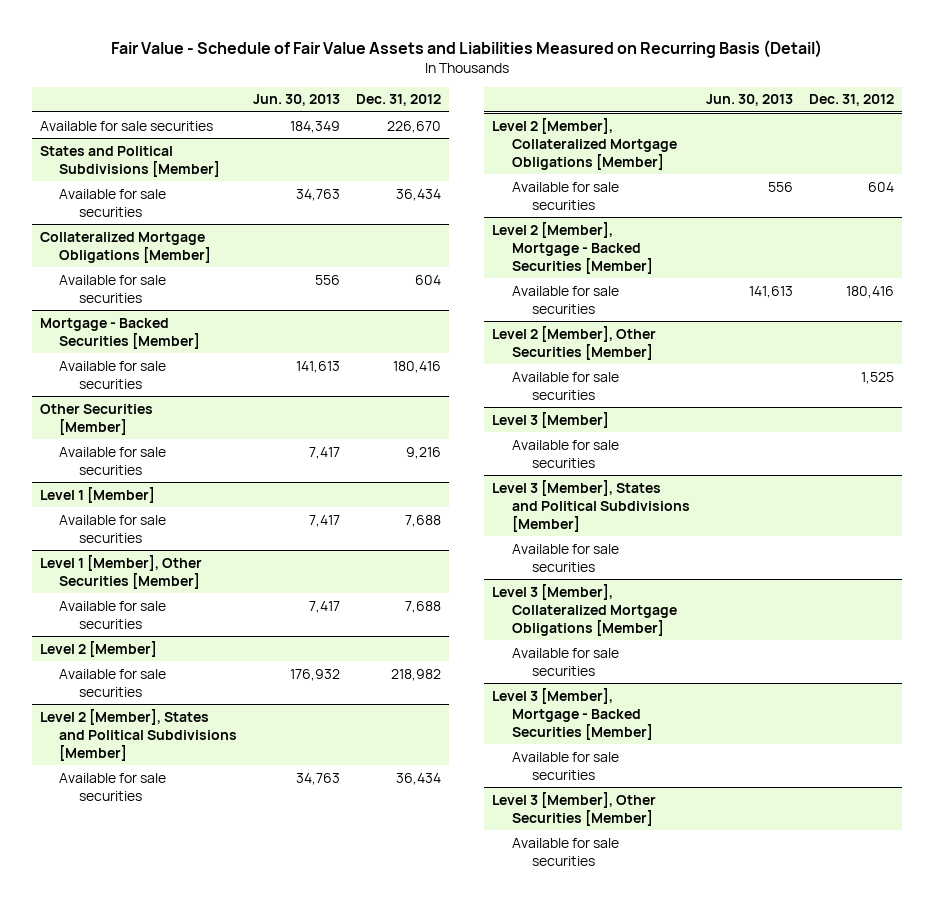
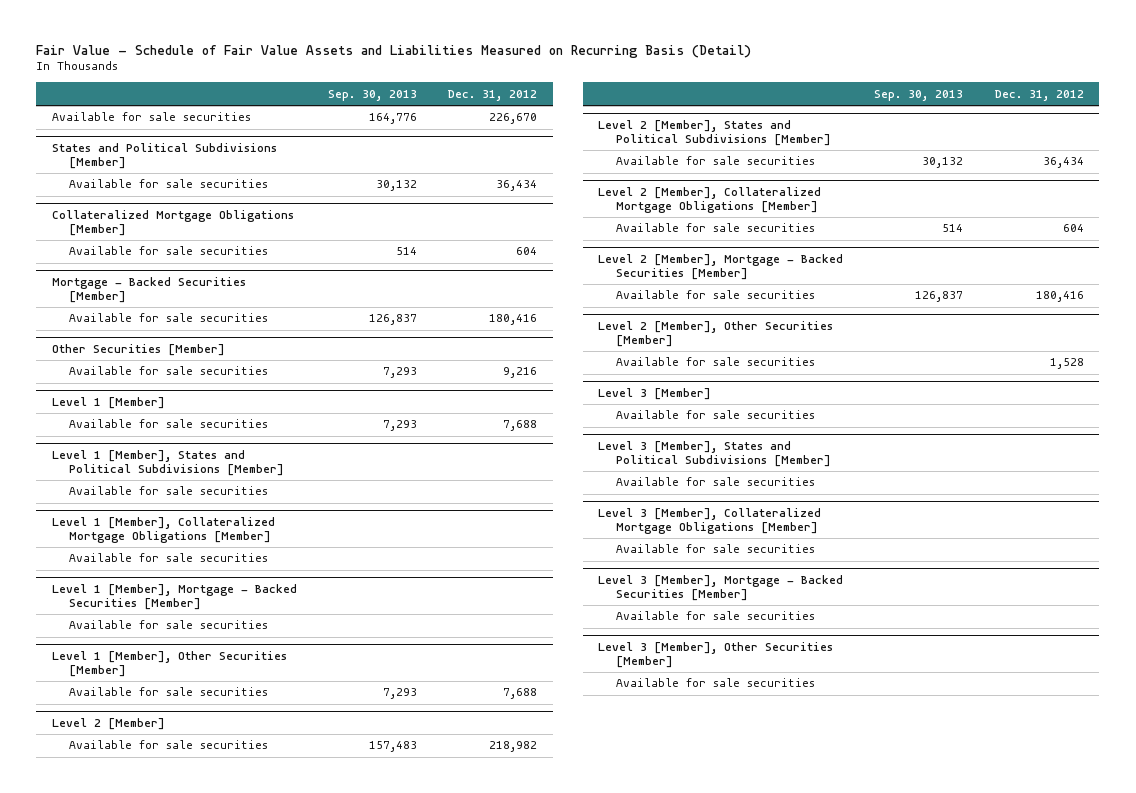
- | Jun. 30, 2013 | Dec. 31, 2012
+ | Sep. 30, 2013 | Dec. 31, 2012
+ Level 1 [Member], States and Political Subdivisions [Member]
+ Available for sale securities
+ Level 1 [Member], Collateralized Mortgage Obligations [Member]
+ Available for sale securities
+ Level 1 [Member], Mortgage - Backed Securities [Member]
+ Available for sale securities
@ Level 2 [Member], Other Securities [Member]
- Available for sale securities | | 1,525
+ Available for sale securities | | 1,528

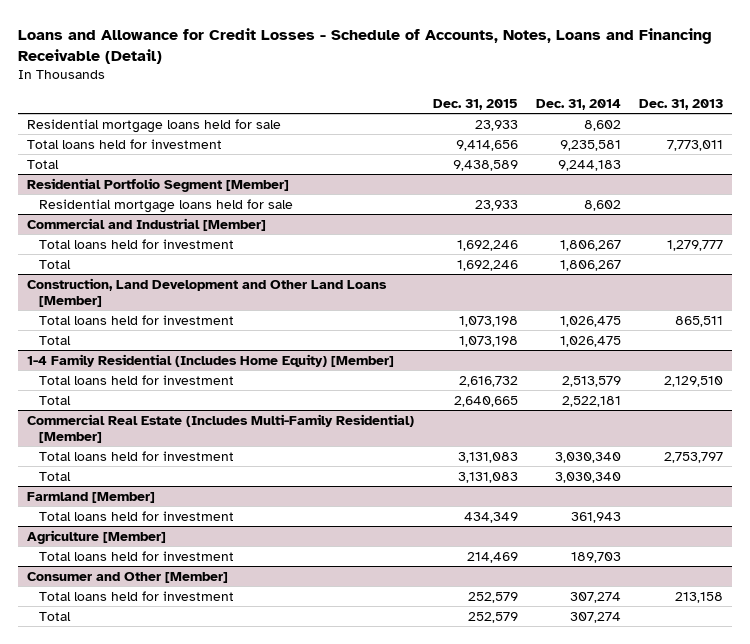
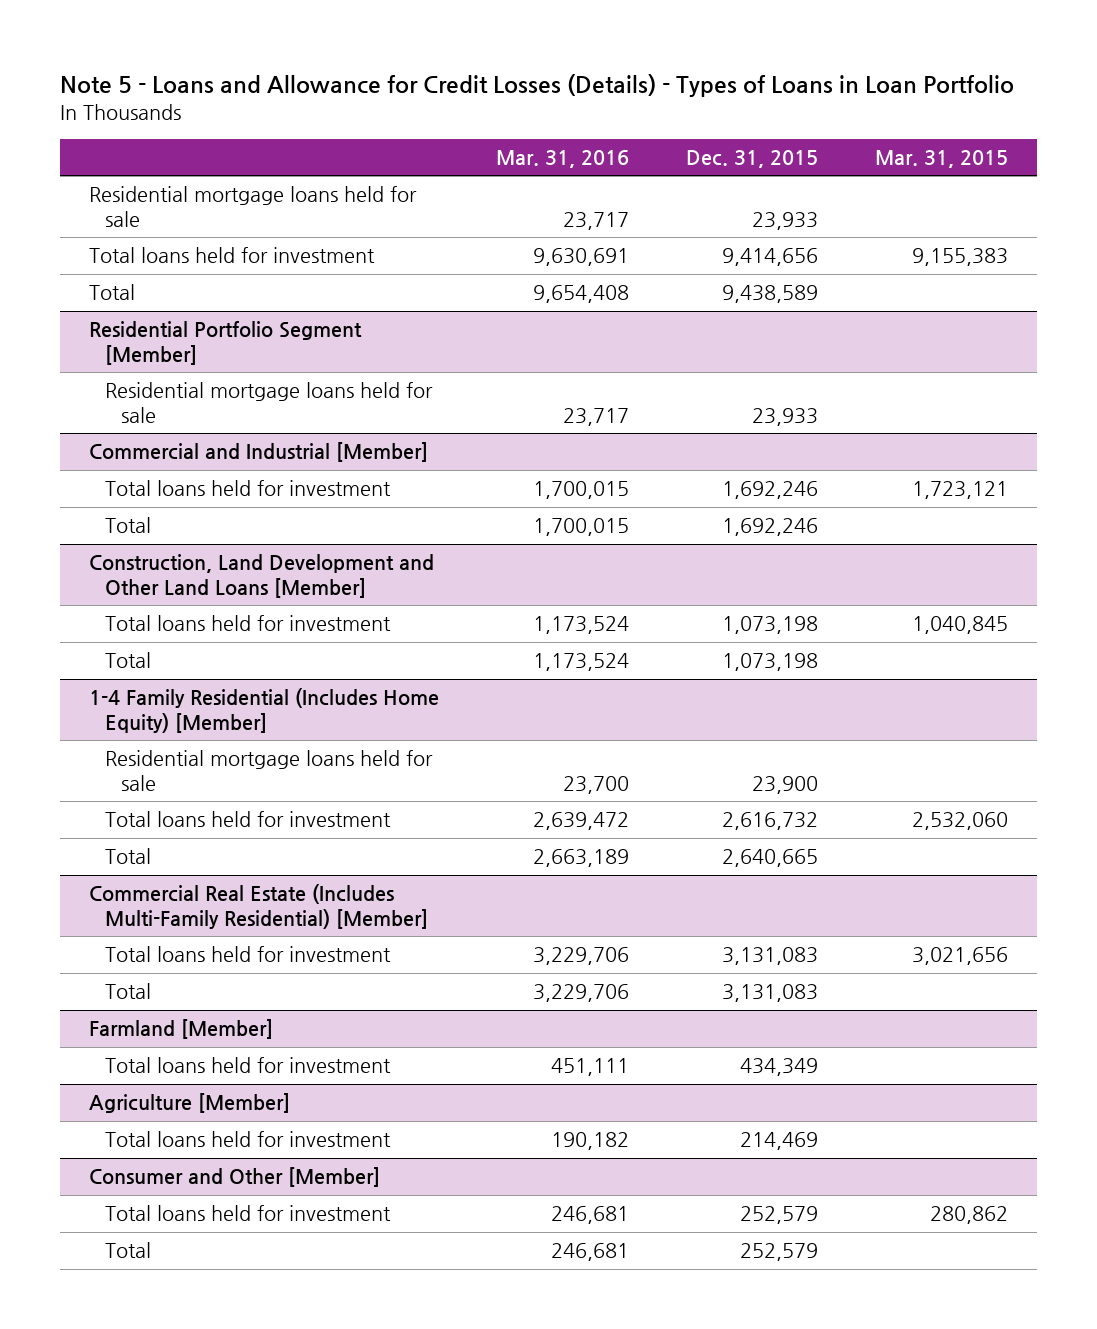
- Loans and Allowance for Credit Losses - Schedule of Accounts, Notes, Loans and Financing Receivable (Detail)
+ Note 5 - Loans and Allowance for Credit Losses (Details) - Types of Loans in Loan Portfolio
- | Dec. 31, 2015 | Dec. 31, 2014 | Dec. 31, 2013
+ | Mar. 31, 2016 | Dec. 31, 2015 | Mar. 31, 2015
@ 1-4 Family Residential (Includes Home Equity) [Member]
+ Residential mortgage loans held for sale | 23,700 | 23,900 |

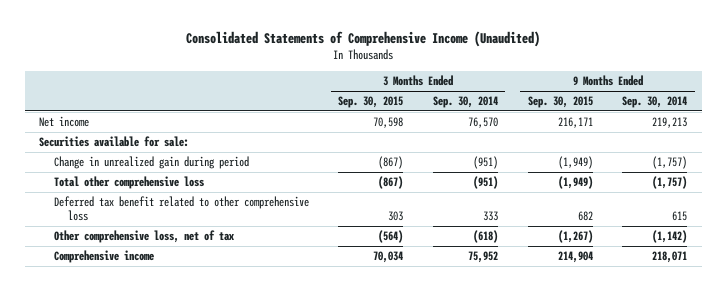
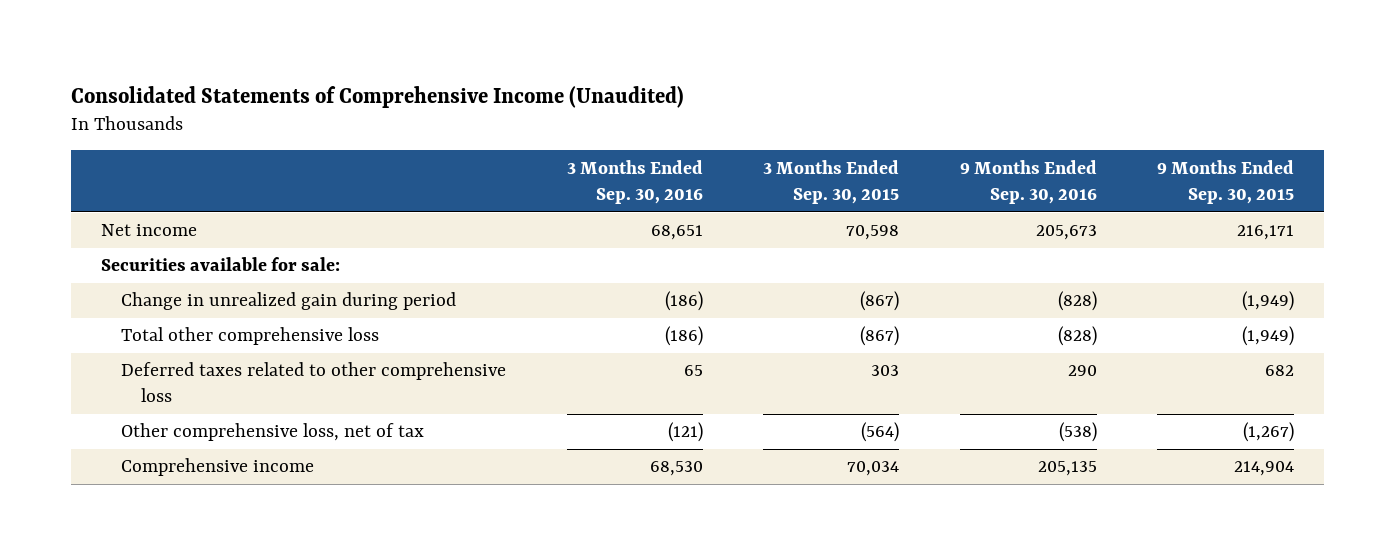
- | 3 Months Ended Sep. 30, 2015 | 3 Months Ended Sep. 30, 2014 | 9 Months Ended Sep. 30, 2015 | 9 Months Ended Sep. 30, 2014
+ | 3 Months Ended Sep. 30, 2016 | 3 Months Ended Sep. 30, 2015 | 9 Months Ended Sep. 30, 2016 | 9 Months Ended Sep. 30, 2015
- Deferred tax benefit related to other comprehensive loss | 303 | 333 | 682 | 615
+ Deferred taxes related to other comprehensive loss | 65 | 303 | 290 | 682

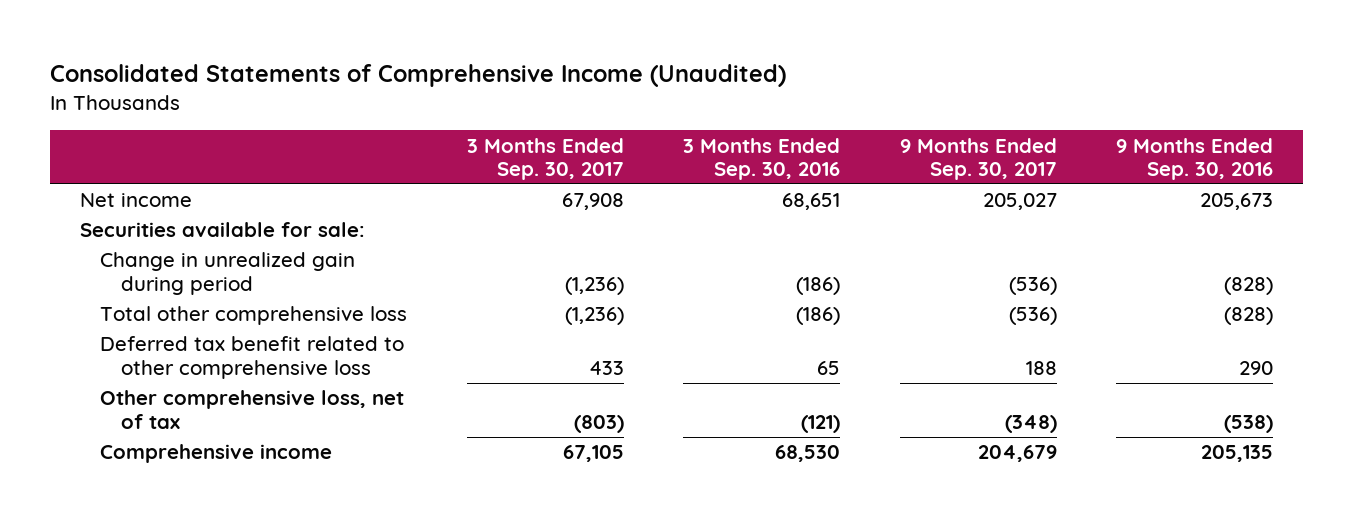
- | 3 Months Ended Sep. 30, 2016 | 3 Months Ended Sep. 30, 2015 | 9 Months Ended Sep. 30, 2016 | 9 Months Ended Sep. 30, 2015
+ | 3 Months Ended Sep. 30, 2017 | 3 Months Ended Sep. 30, 2016 | 9 Months Ended Sep. 30, 2017 | 9 Months Ended Sep. 30, 2016
- Deferred taxes related to other comprehensive loss | 65 | 303 | 290 | 682
+ Deferred tax benefit related to other comprehensive loss | 433 | 65 | 188 | 290

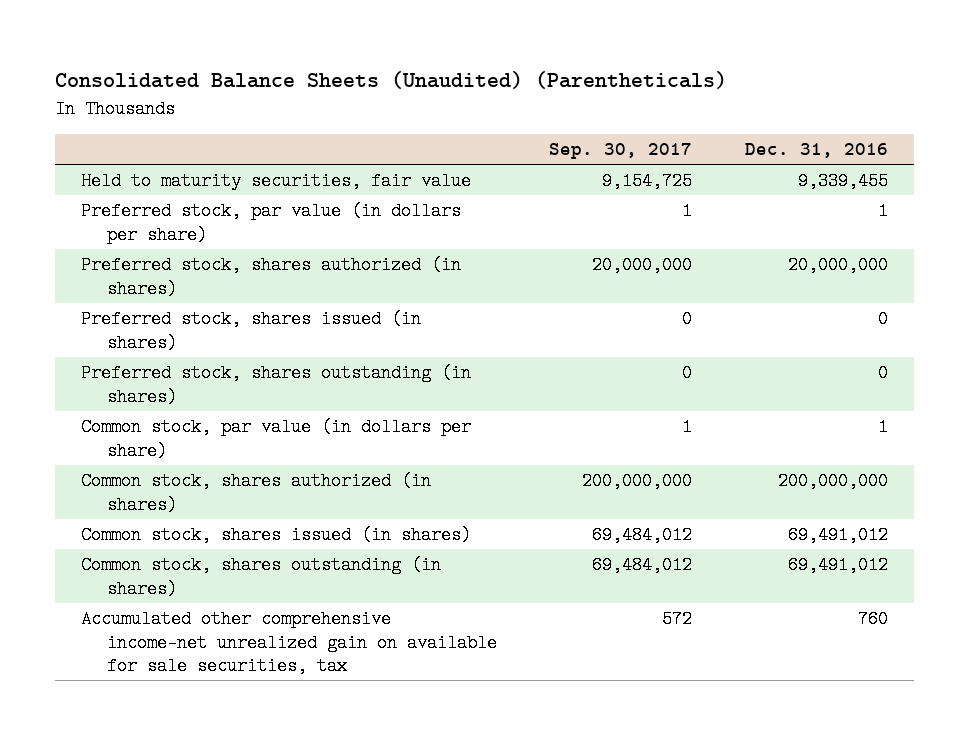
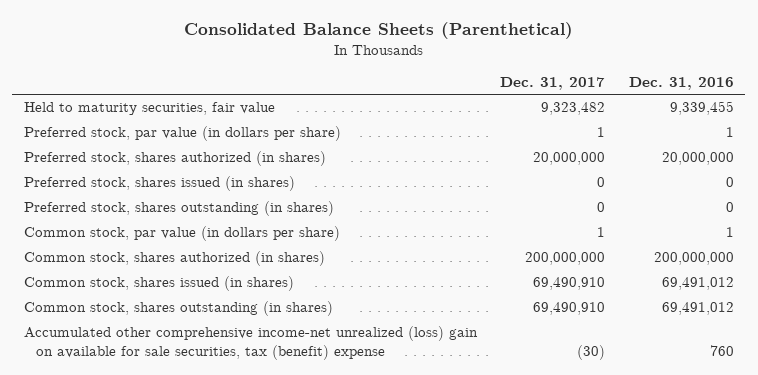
- Consolidated Balance Sheets (Unaudited) (Parentheticals)
+ Consolidated Balance Sheets (Parenthetical)
- | Sep. 30, 2017 | Dec. 31, 2016
+ | Dec. 31, 2017 | Dec. 31, 2016
- Accumulated other comprehensive income-net unrealized gain on available for sale securities, tax | 572 | 760
+ Accumulated other comprehensive income-net unrealized (loss) gain on available for sale securities, tax (benefit) expense | (30) | 760

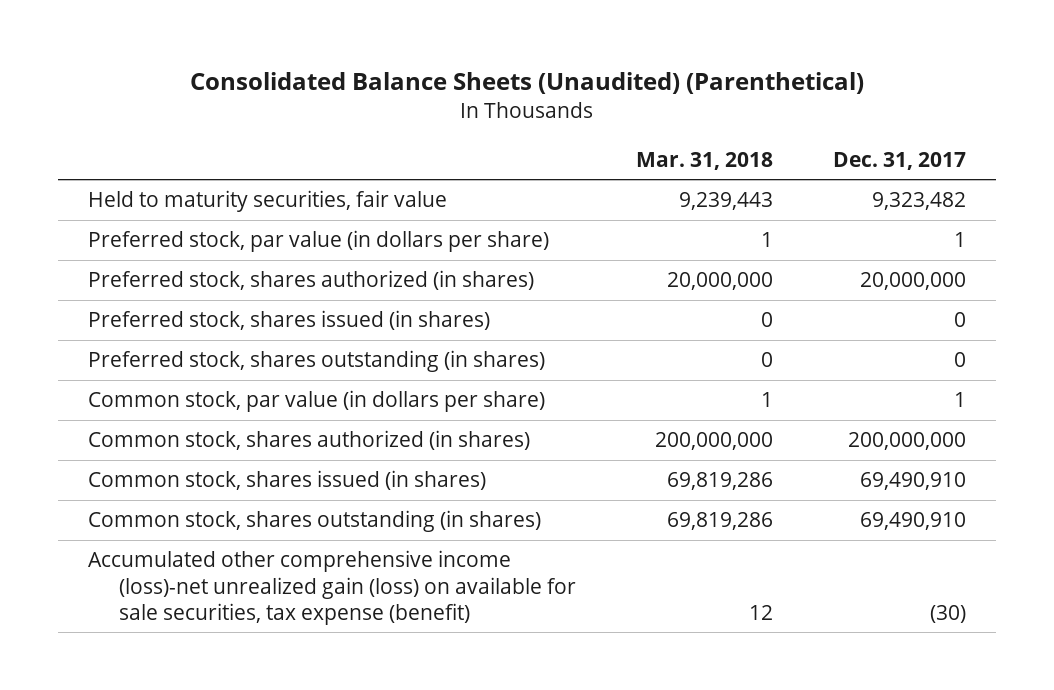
- Consolidated Balance Sheets (Parenthetical)
+ Consolidated Balance Sheets (Unaudited) (Parenthetical)
- | Dec. 31, 2017 | Dec. 31, 2016
+ | Mar. 31, 2018 | Dec. 31, 2017
- Accumulated other comprehensive income-net unrealized (loss) gain on available for sale securities, tax (benefit) expense | (30) | 760
+ Accumulated other comprehensive income (loss)-net unrealized gain (loss) on available for sale securities, tax expense (benefit) | 12 | (30)

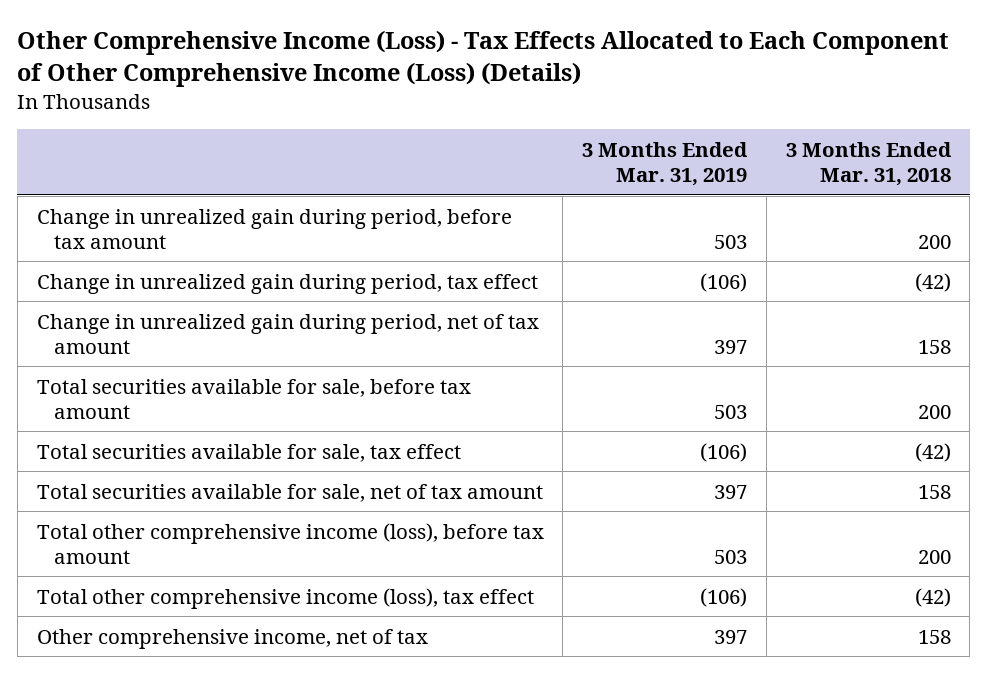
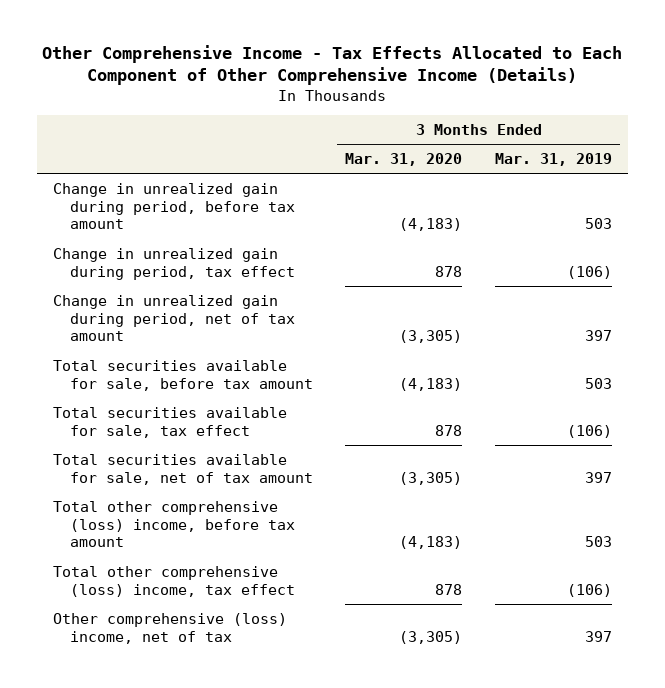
- Other Comprehensive Income (Loss) - Tax Effects Allocated to Each Component of Other Comprehensive Income (Loss) (Details)
+ Other Comprehensive Income - Tax Effects Allocated to Each Component of Other Comprehensive Income (Details)
- | 3 Months Ended Mar. 31, 2019 | 3 Months Ended Mar. 31, 2018
+ | 3 Months Ended Mar. 31, 2020 | 3 Months Ended Mar. 31, 2019
- Total other comprehensive income (loss), before tax amount | 503 | 200
- Total other comprehensive income (loss), tax effect | (106) | (42)
- Other comprehensive income, net of tax | 397 | 158
+ Total other comprehensive (loss) income, before tax amount | (4,183) | 503
+ Total other comprehensive (loss) income, tax effect | 878 | (106)
+ Other comprehensive (loss) income, net of tax | (3,305) | 397

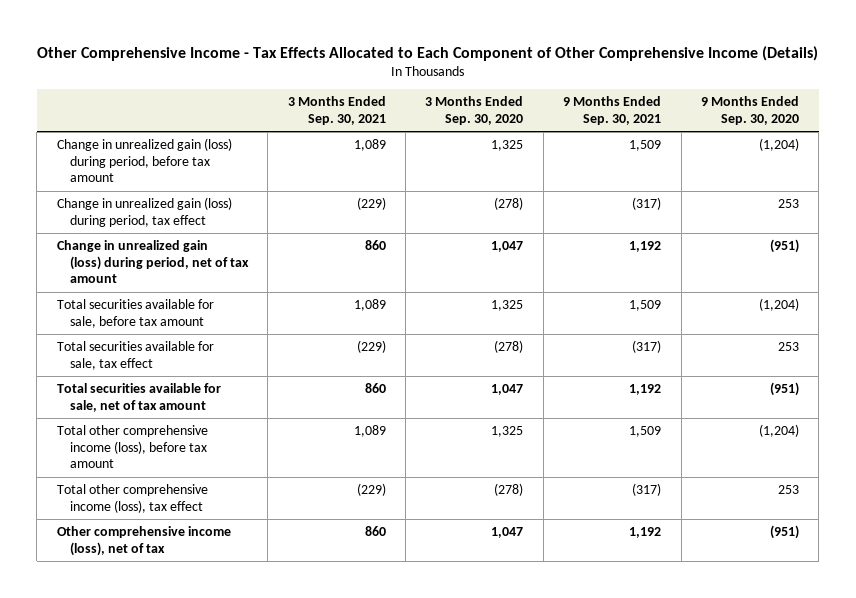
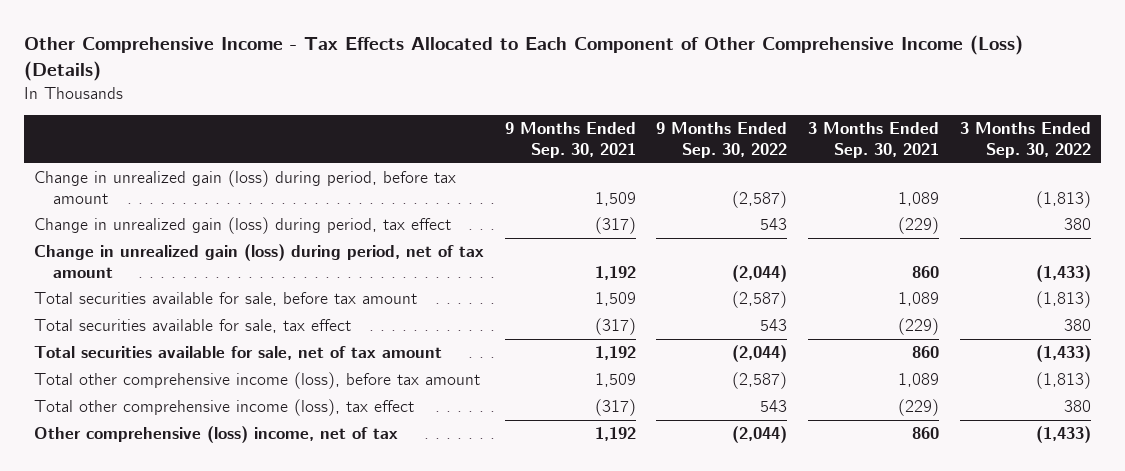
- Other Comprehensive Income - Tax Effects Allocated to Each Component of Other Comprehensive Income (Details)
+ Other Comprehensive Income - Tax Effects Allocated to Each Component of Other Comprehensive Income (Loss) (Details)
- | 3 Months Ended Sep. 30, 2021 | 3 Months Ended Sep. 30, 2020 | 9 Months Ended Sep. 30, 2021 | 9 Months Ended Sep. 30, 2020
+ | 9 Months Ended Sep. 30, 2021 | 9 Months Ended Sep. 30, 2022 | 3 Months Ended Sep. 30, 2021 | 3 Months Ended Sep. 30, 2022
- Other comprehensive income (loss), net of tax | 860 | 1,047 | 1,192 | (951)
+ Other comprehensive (loss) income, net of tax | 1,192 | (2,044) | 860 | (1,433)

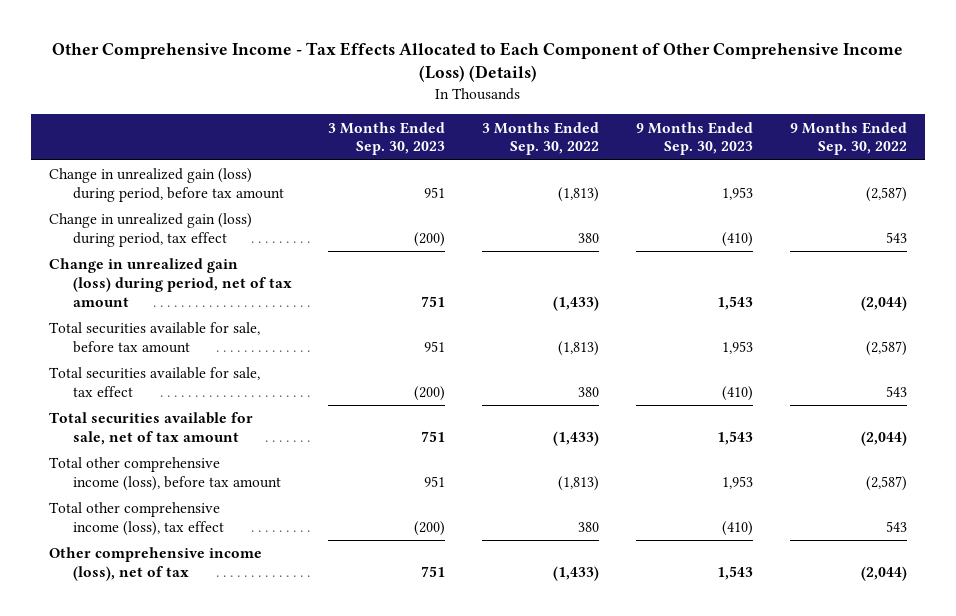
- | 9 Months Ended Sep. 30, 2021 | 9 Months Ended Sep. 30, 2022 | 3 Months Ended Sep. 30, 2021 | 3 Months Ended Sep. 30, 2022
+ | 3 Months Ended Sep. 30, 2023 | 3 Months Ended Sep. 30, 2022 | 9 Months Ended Sep. 30, 2023 | 9 Months Ended Sep. 30, 2022
- Other comprehensive (loss) income, net of tax | 1,192 | (2,044) | 860 | (1,433)
+ Other comprehensive income (loss), net of tax | 751 | (1,433) | 1,543 | (2,044)

